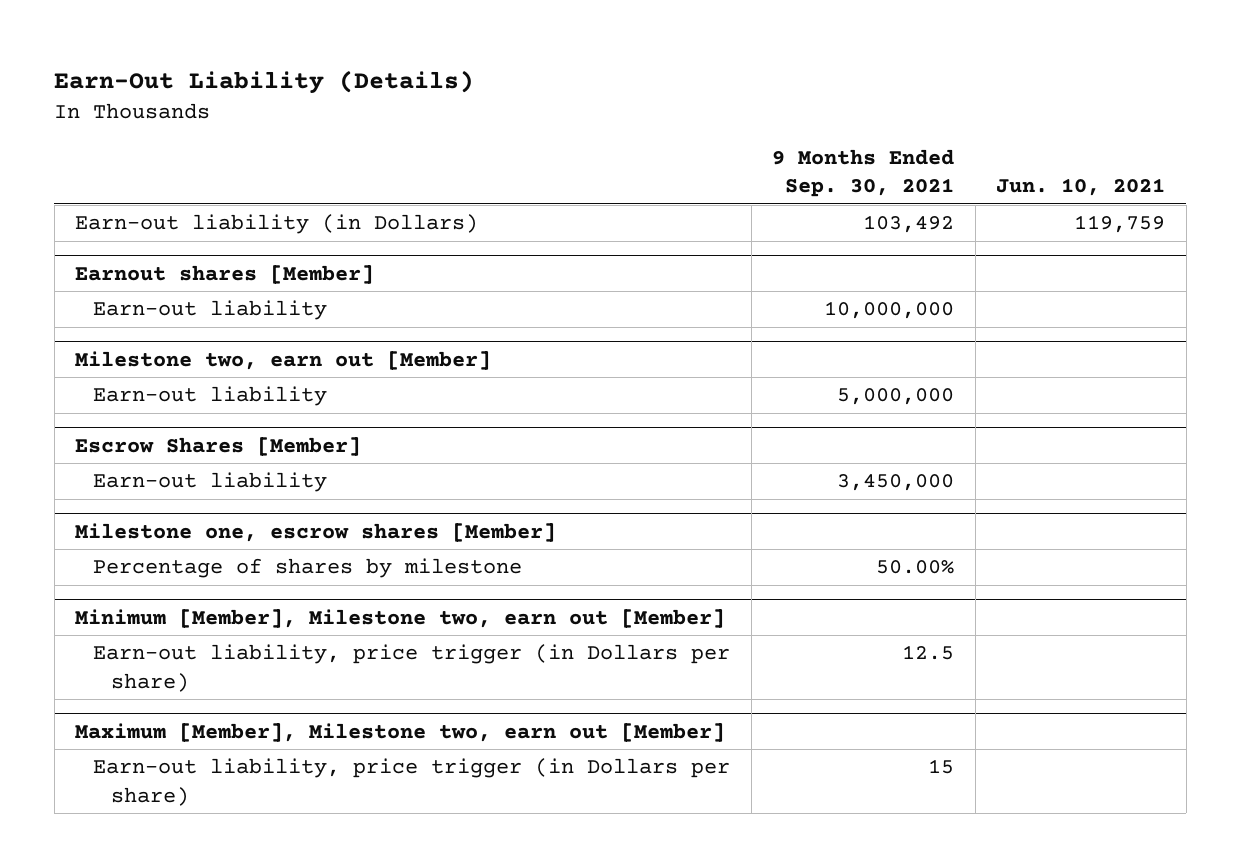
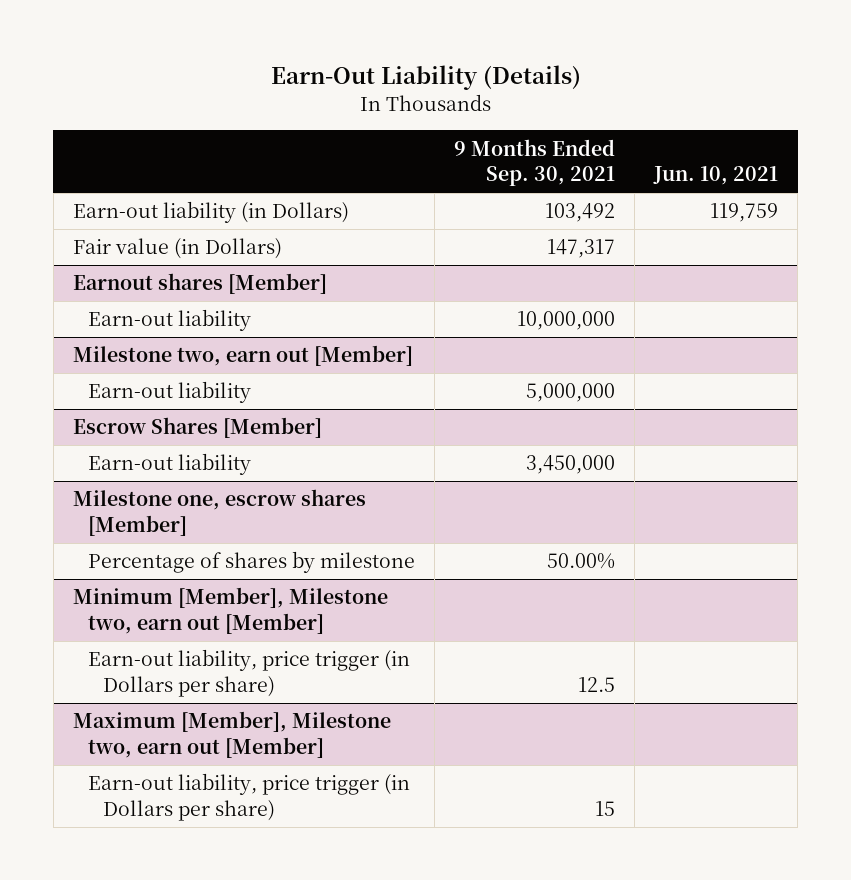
+ Fair value (in Dollars) | 147,317 |

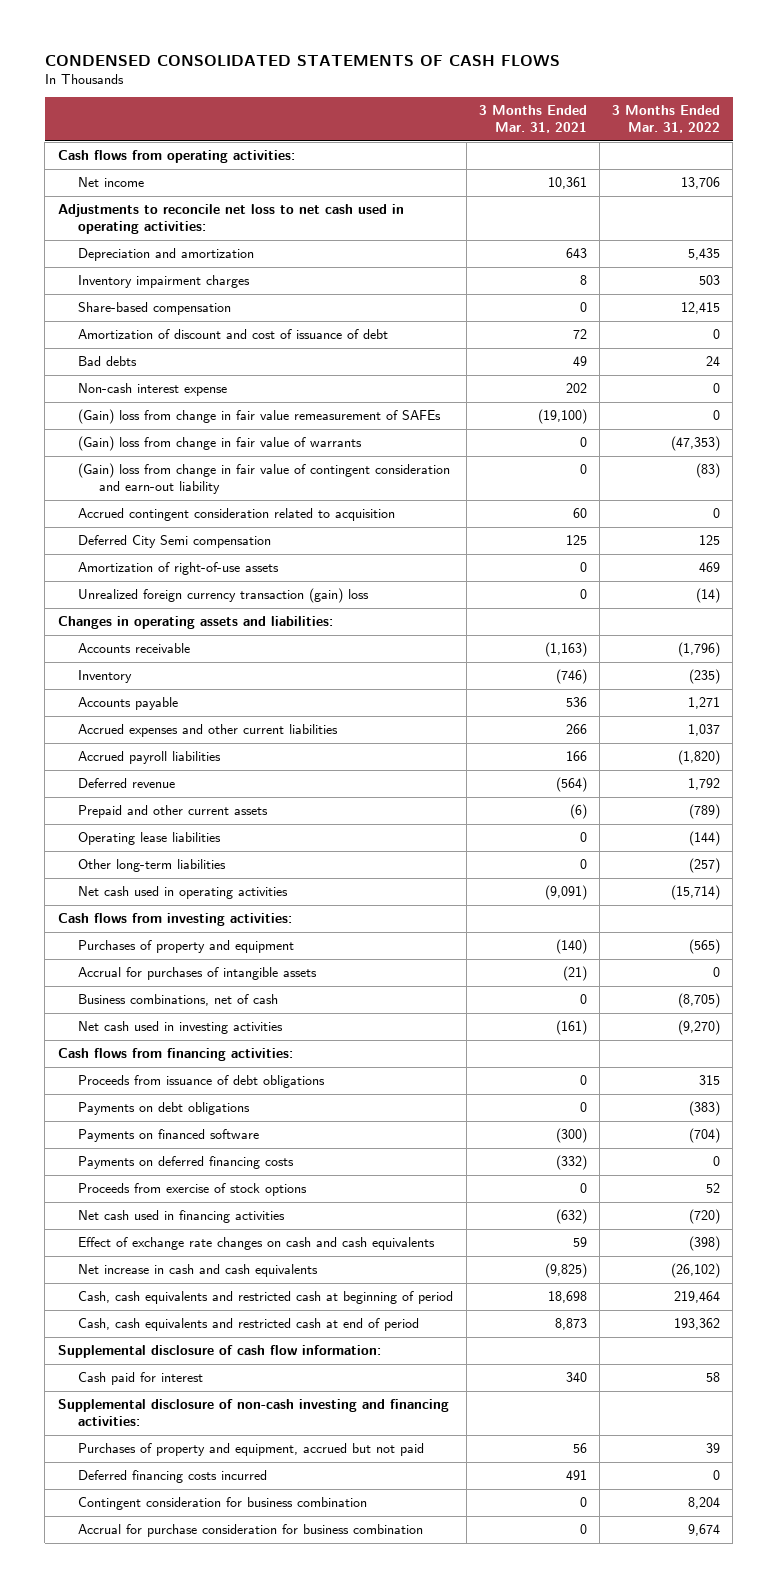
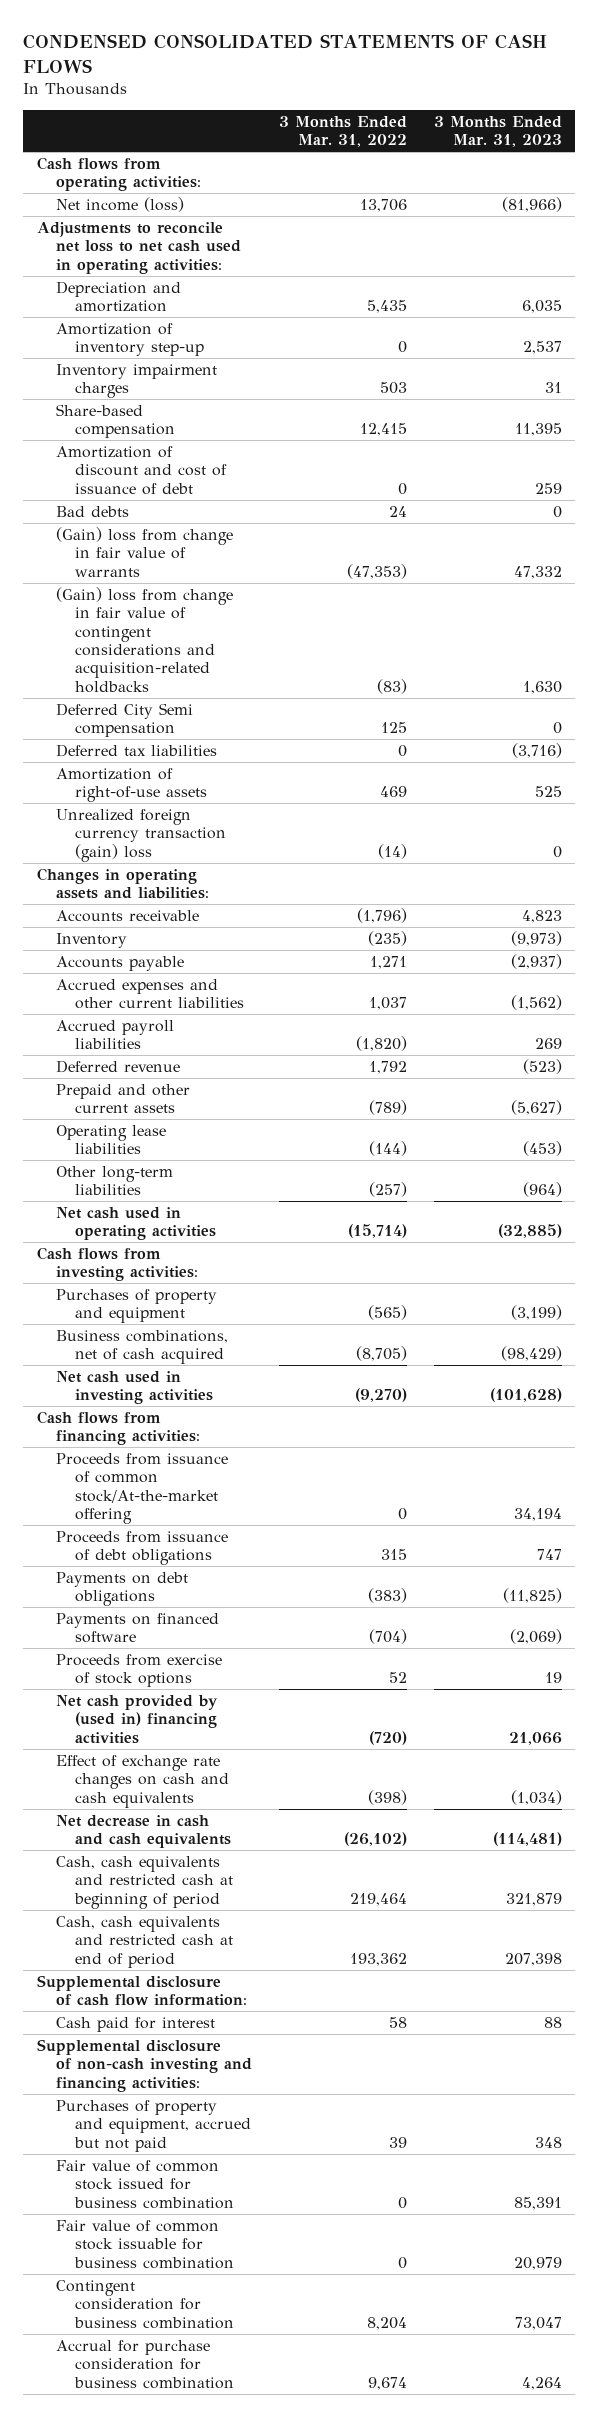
- | 3 Months Ended Mar. 31, 2021 | 3 Months Ended Mar. 31, 2022
+ | 3 Months Ended Mar. 31, 2022 | 3 Months Ended Mar. 31, 2023
- Net income | 10,361 | 13,706
+ Net income (loss) | 13,706 | (81,966)
+ Amortization of inventory step-up | 0 | 2,537
- Non-cash interest expense | 202 | 0
- (Gain) loss from change in fair value remeasurement of SAFEs | (19,100) | 0
- (Gain) loss from change in fair value of contingent consideration and earn-out liability | 0 | (83)
- Accrued contingent consideration related to acquisition | 60 | 0
+ (Gain) loss from change in fair value of contingent considerations and acquisition-related holdbacks | (83) | 1,630
+ Deferred tax liabilities | 0 | (3,716)
- Accrual for purchases of intangible assets | (21) | 0
- Business combinations, net of cash | 0 | (8,705)
+ Business combinations, net of cash acquired | (8,705) | (98,429)
+ Proceeds from issuance of common stock/At-the-market offering | 0 | 34,194
- Payments on deferred financing costs | (332) | 0
- Net cash used in financing activities | (632) | (720)
+ Net cash provided by (used in) financing activities | (720) | 21,066
- Net increase in cash and cash equivalents | (9,825) | (26,102)
+ Net decrease in cash and cash equivalents | (26,102) | (114,481)
- Deferred financing costs incurred | 491 | 0
+ Fair value of common stock issued for business combination | 0 | 85,391
+ Fair value of common stock issuable for business combination | 0 | 20,979

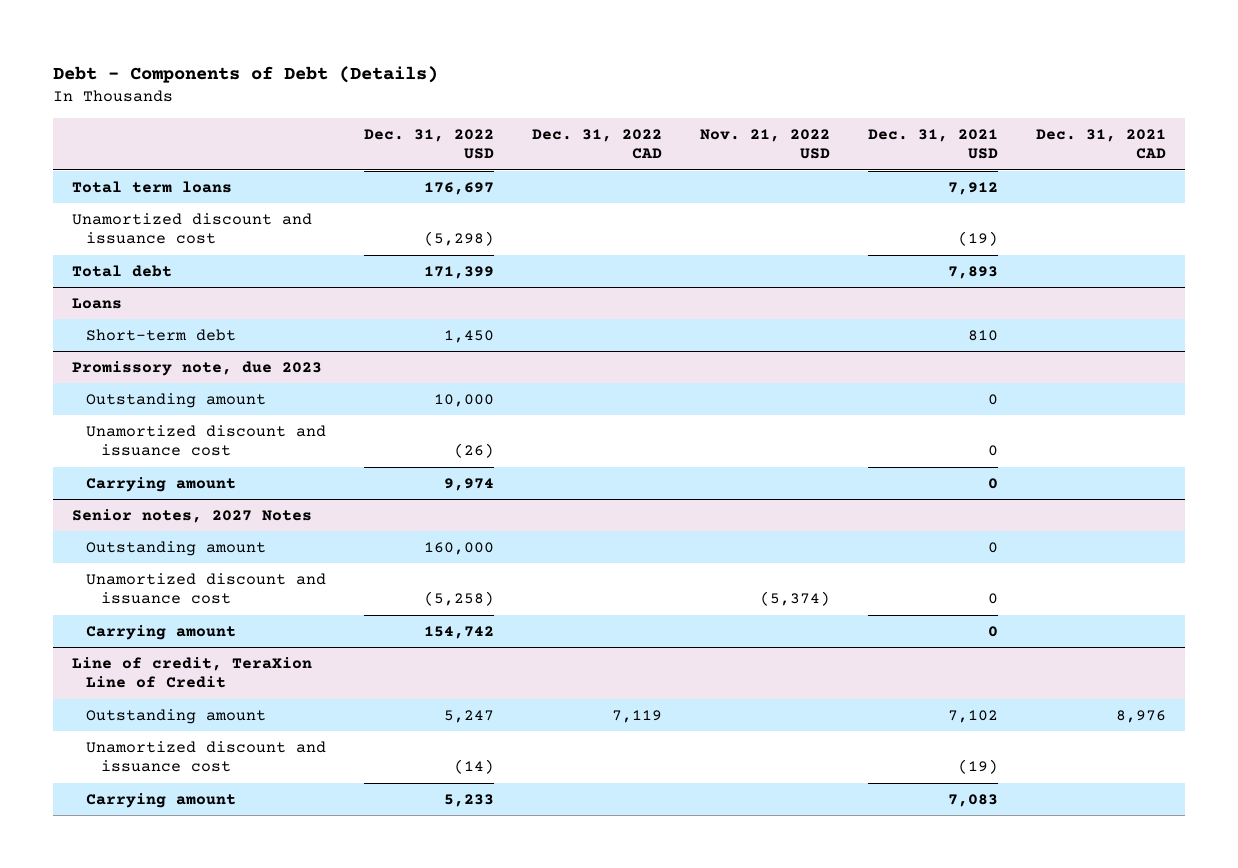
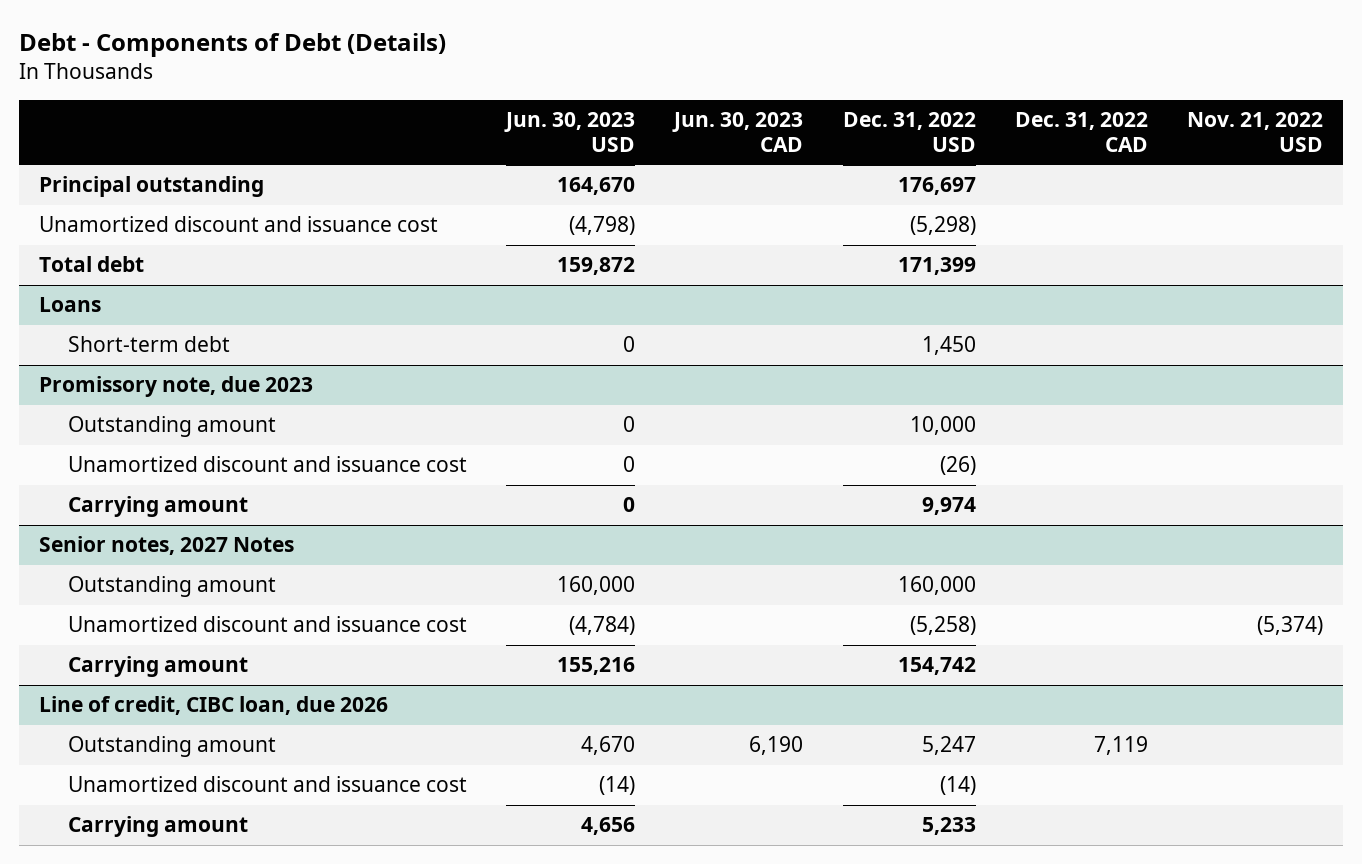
- | Dec. 31, 2022 USD | Dec. 31, 2022 CAD | Nov. 21, 2022 USD | Dec. 31, 2021 USD | Dec. 31, 2021 CAD
+ | Jun. 30, 2023 USD | Jun. 30, 2023 CAD | Dec. 31, 2022 USD | Dec. 31, 2022 CAD | Nov. 21, 2022 USD
- Total term loans | 176,697 | | | 7,912 |
+ Principal outstanding | 164,670 | | 176,697 | |
- Line of credit, TeraXion Line of Credit
+ Line of credit, CIBC loan, due 2026

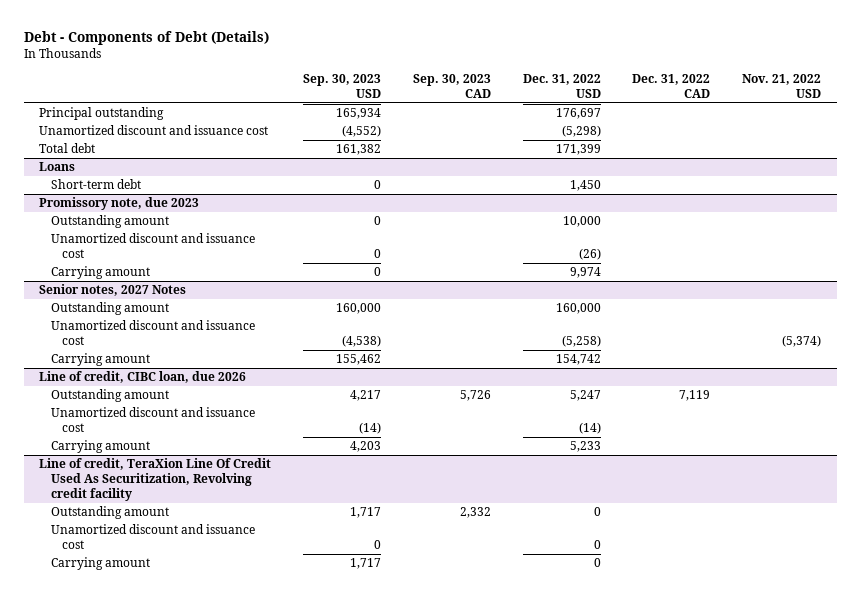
- | Jun. 30, 2023 USD | Jun. 30, 2023 CAD | Dec. 31, 2022 USD | Dec. 31, 2022 CAD | Nov. 21, 2022 USD
+ | Sep. 30, 2023 USD | Sep. 30, 2023 CAD | Dec. 31, 2022 USD | Dec. 31, 2022 CAD | Nov. 21, 2022 USD
+ Line of credit, TeraXion Line Of Credit Used As Securitization, Revolving credit facility
+ Outstanding amount | 1,717 | 2,332 | 0 | |
+ Unamortized discount and issuance cost | 0 | | 0 | |
+ Carrying amount | 1,717 | | 0 | |

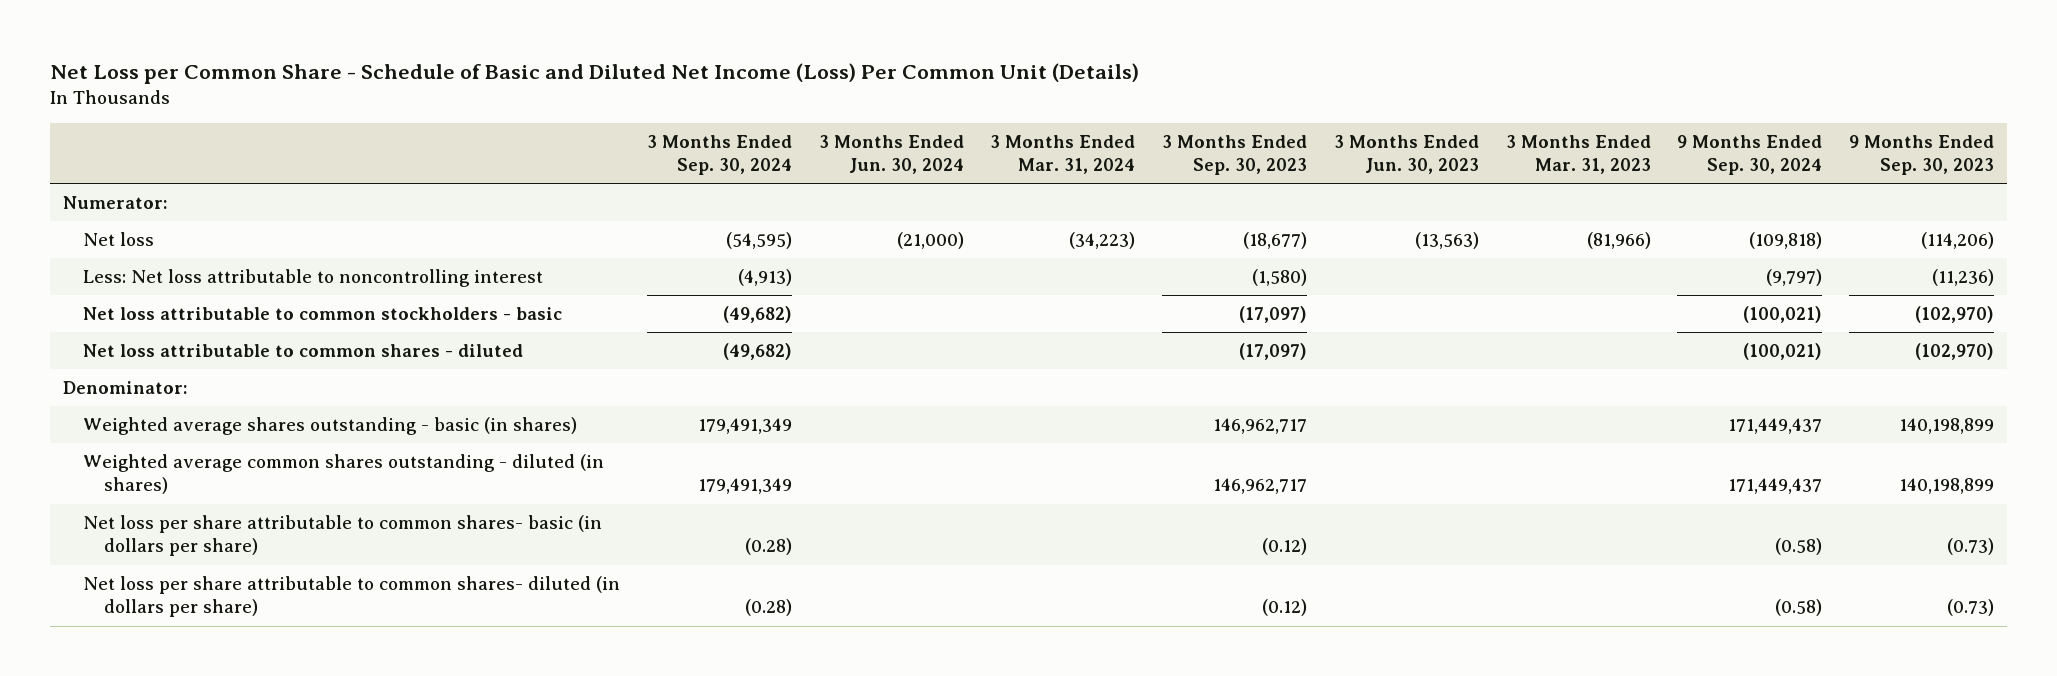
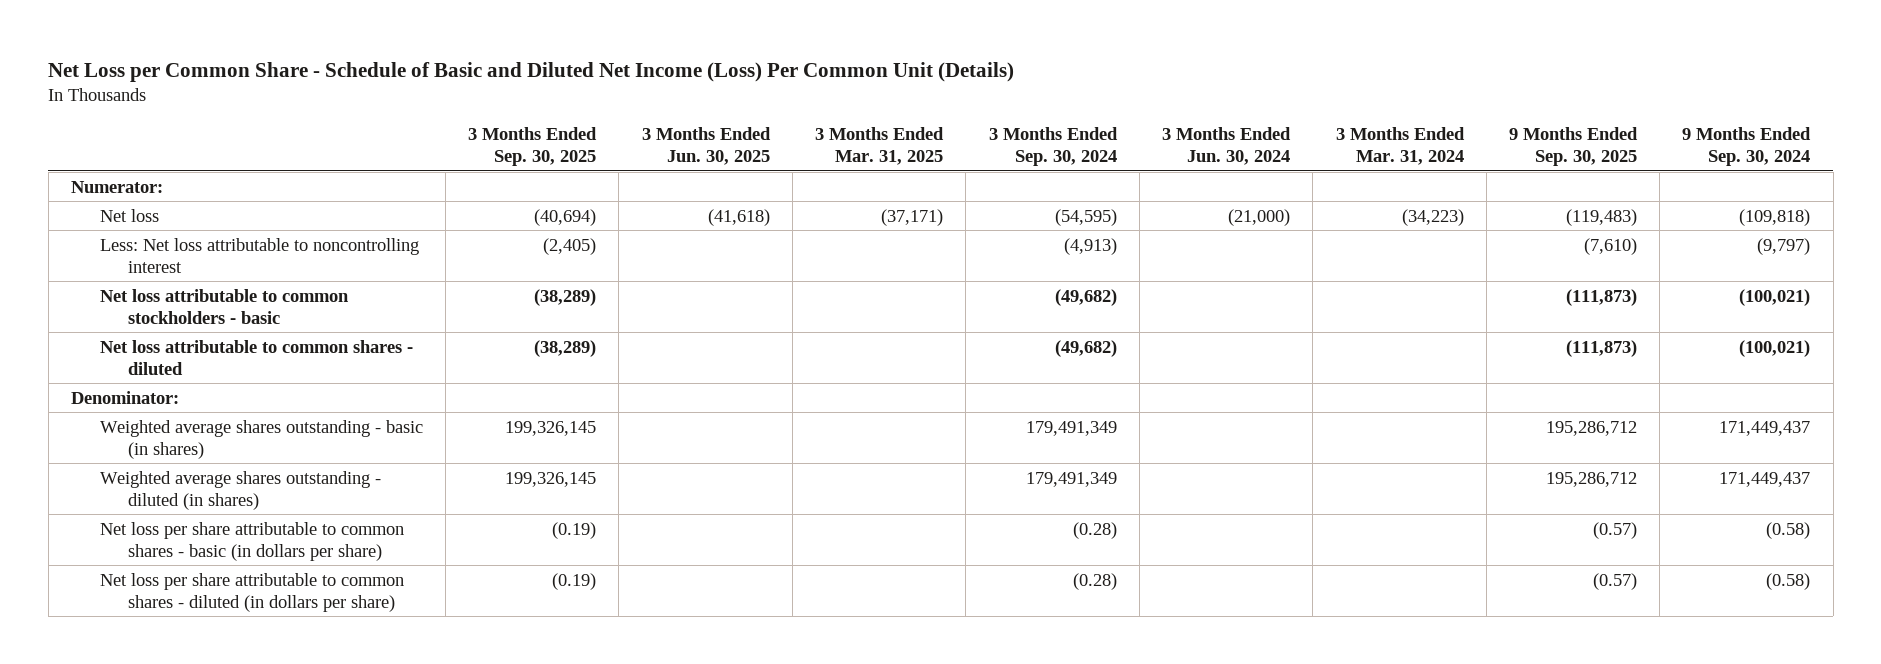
- | 3 Months Ended Sep. 30, 2024 | 3 Months Ended Jun. 30, 2024 | 3 Months Ended Mar. 31, 2024 | 3 Months Ended Sep. 30, 2023 | 3 Months Ended Jun. 30, 2023 | 3 Months Ended Mar. 31, 2023 | 9 Months Ended Sep. 30, 2024 | 9 Months Ended Sep. 30, 2023
+ | 3 Months Ended Sep. 30, 2025 | 3 Months Ended Jun. 30, 2025 | 3 Months Ended Mar. 31, 2025 | 3 Months Ended Sep. 30, 2024 | 3 Months Ended Jun. 30, 2024 | 3 Months Ended Mar. 31, 2024 | 9 Months Ended Sep. 30, 2025 | 9 Months Ended Sep. 30, 2024
- Weighted average common shares outstanding - diluted (in shares) | 179,491,349 | | | 146,962,717 | | | 171,449,437 | 140,198,899
- Net loss per share attributable to common shares- basic (in dollars per share) | (0.28) | | | (0.12) | | | (0.58) | (0.73)
- Net loss per share attributable to common shares- diluted (in dollars per share) | (0.28) | | | (0.12) | | | (0.58) | (0.73)
+ Weighted average shares outstanding - diluted (in shares) | 199,326,145 | | | 179,491,349 | | | 195,286,712 | 171,449,437
+ Net loss per share attributable to common shares - basic (in dollars per share) | (0.19) | | | (0.28) | | | (0.57) | (0.58)
+ Net loss per share attributable to common shares - diluted (in dollars per share) | (0.19) | | | (0.28) | | | (0.57) | (0.58)

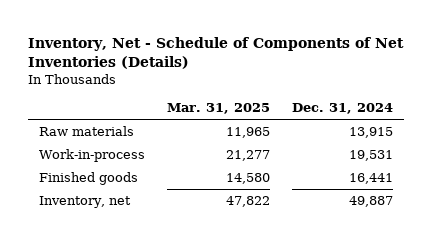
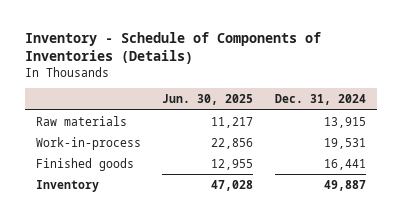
- Inventory, Net - Schedule of Components of Net Inventories (Details)
+ Inventory - Schedule of Components of Inventories (Details)
- | Mar. 31, 2025 | Dec. 31, 2024
+ | Jun. 30, 2025 | Dec. 31, 2024
- Inventory, net | 47,822 | 49,887
+ Inventory | 47,028 | 49,887

